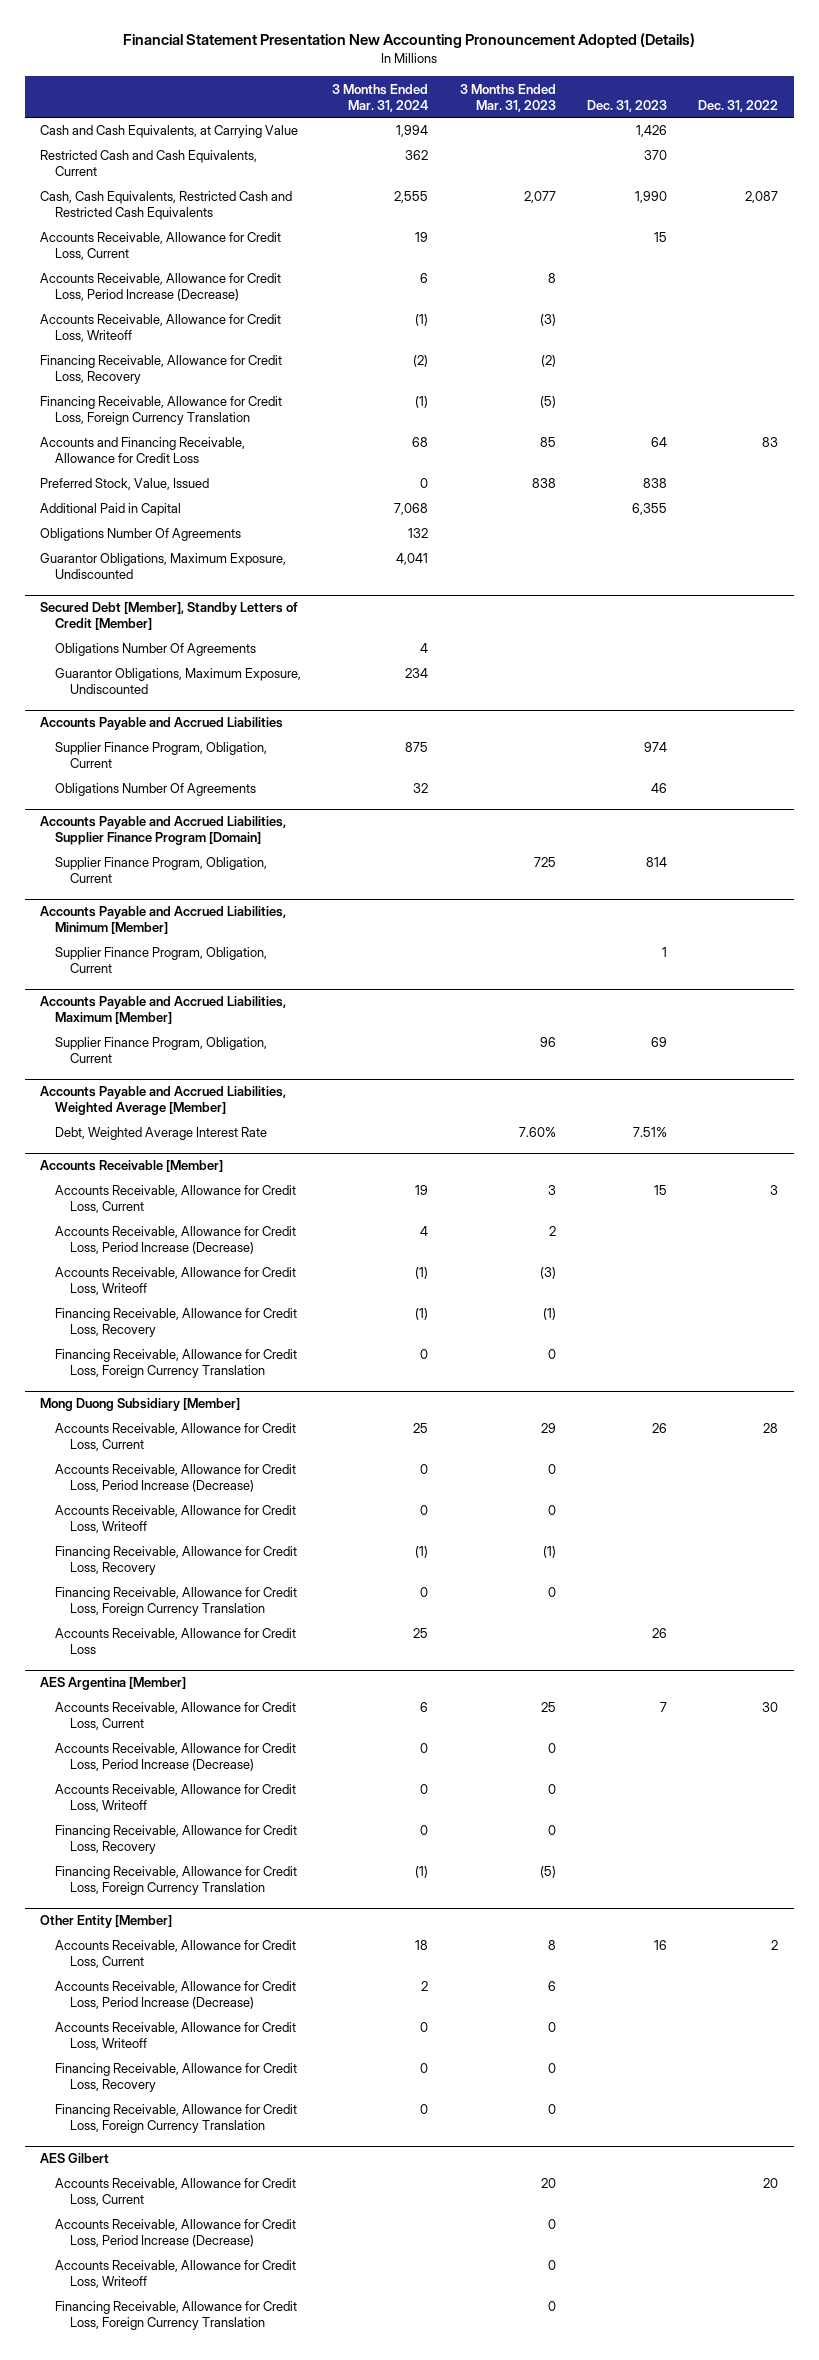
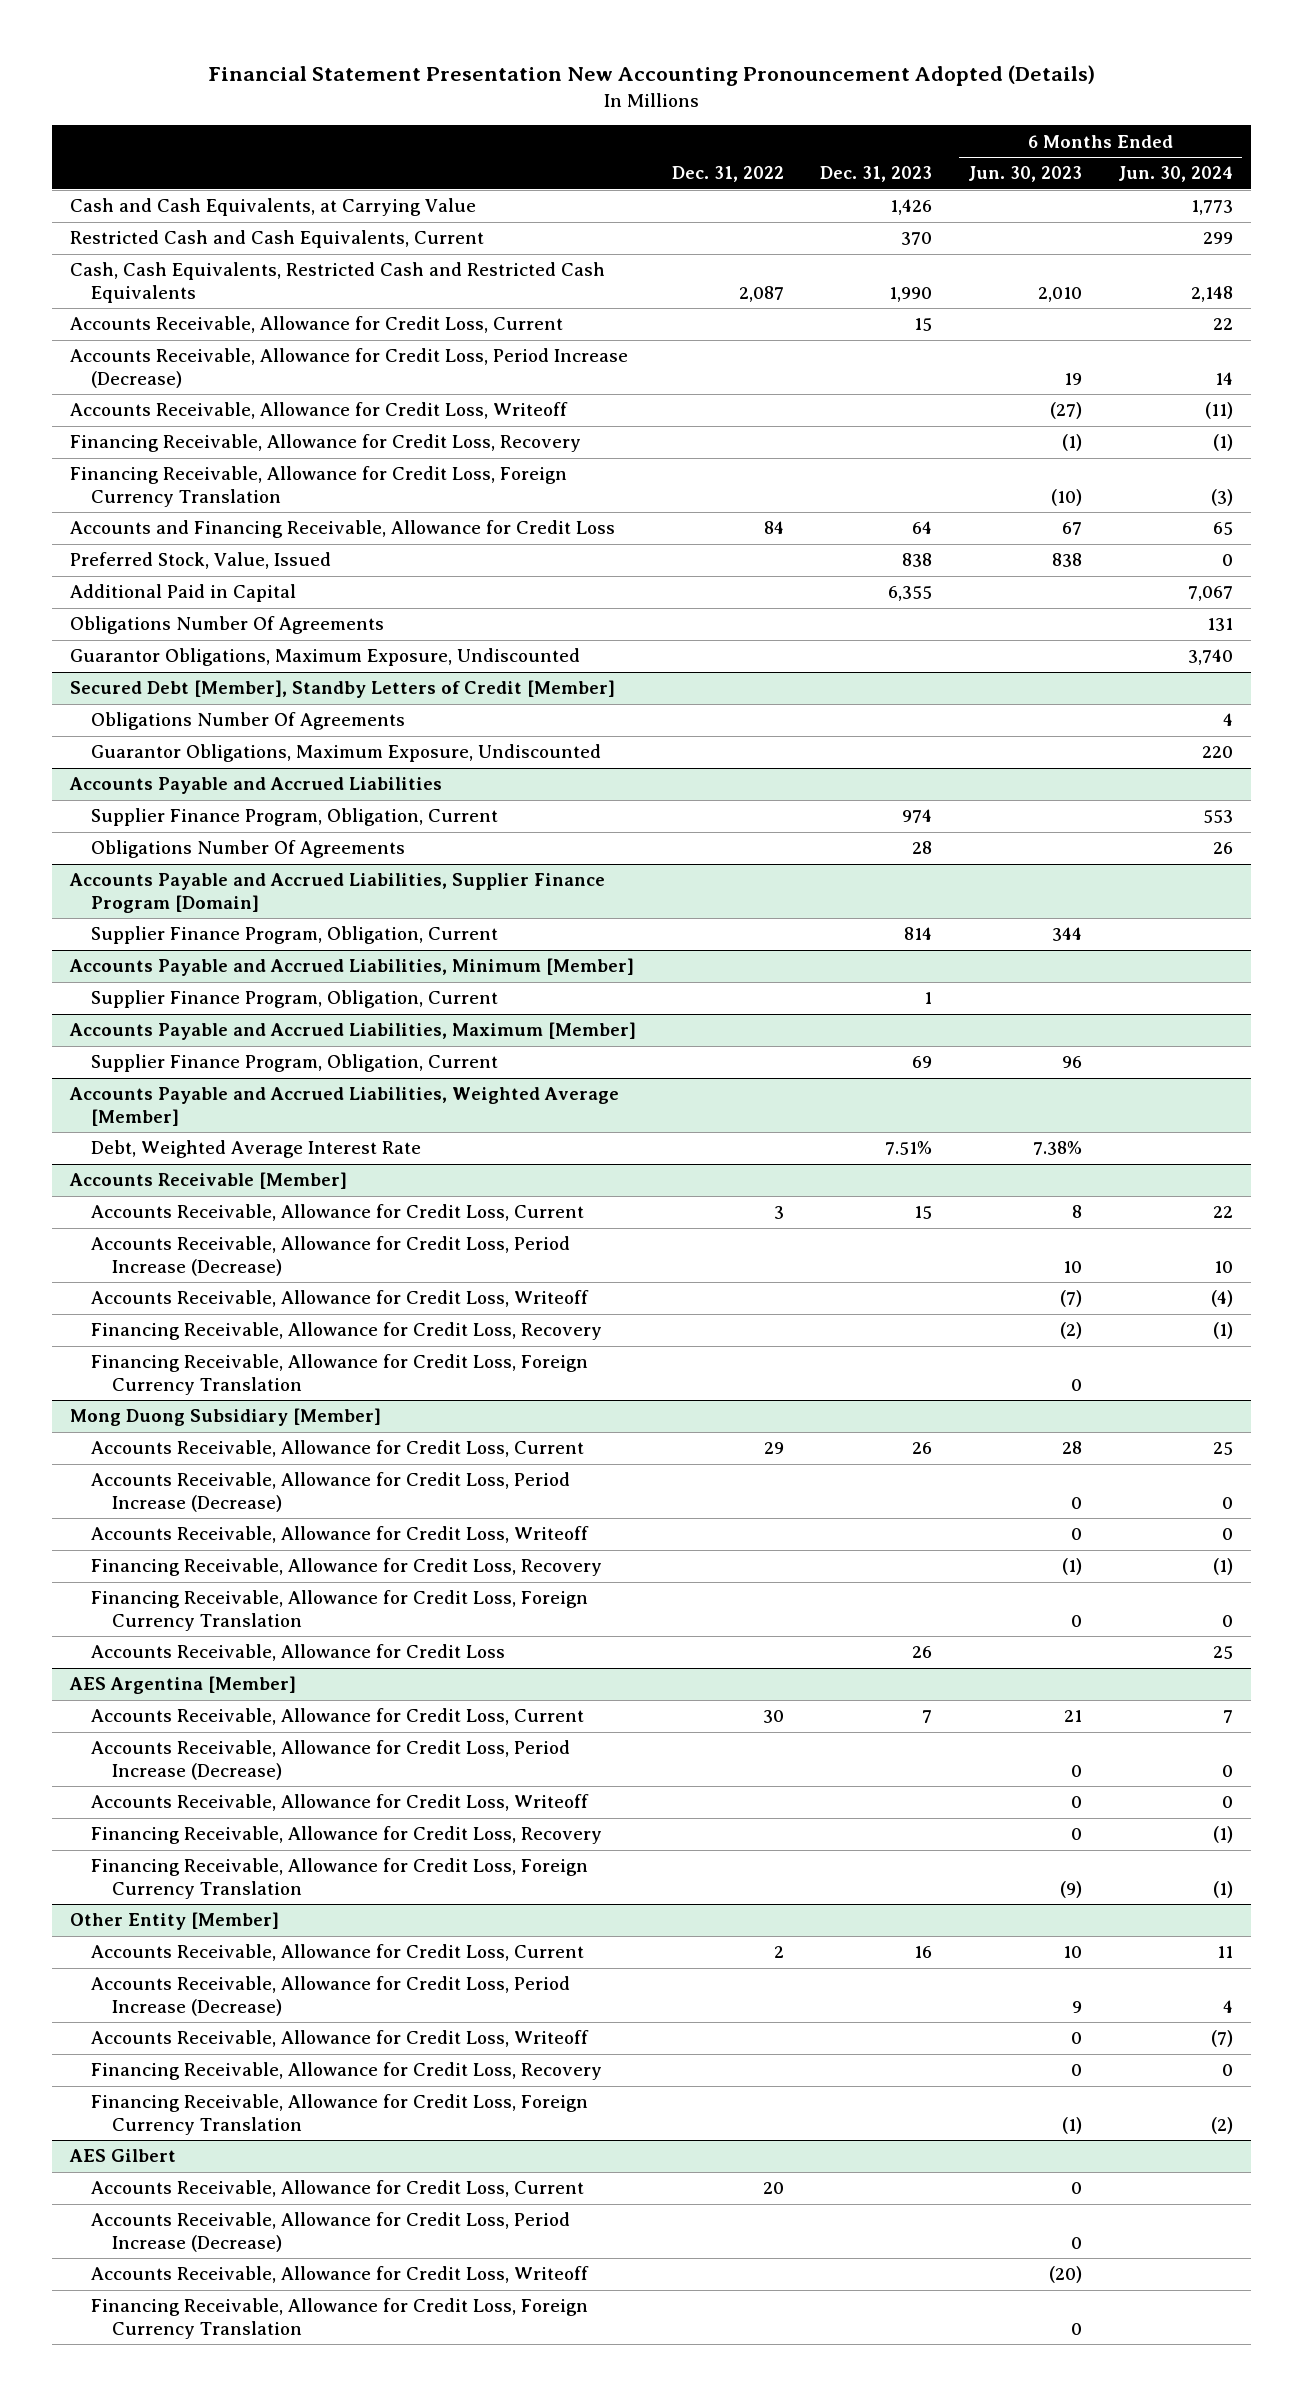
- | 3 Months Ended Mar. 31, 2024 | 3 Months Ended Mar. 31, 2023 | Dec. 31, 2023 | Dec. 31, 2022
+ | Dec. 31, 2022 | Dec. 31, 2023 | 6 Months Ended Jun. 30, 2023 | 6 Months Ended Jun. 30, 2024
- Accounts and Financing Receivable, Allowance for Credit Loss | 68 | 85 | 64 | 83
+ Accounts and Financing Receivable, Allowance for Credit Loss | 84 | 64 | 67 | 65
@ Accounts Payable and Accrued Liabilities
- Obligations Number Of Agreements | 32 | | 46 |
+ Obligations Number Of Agreements | | 28 | | 26
@ Mong Duong Subsidiary [Member]
- Accounts Receivable, Allowance for Credit Loss, Current | 25 | 29 | 26 | 28
+ Accounts Receivable, Allowance for Credit Loss, Current | 29 | 26 | 28 | 25

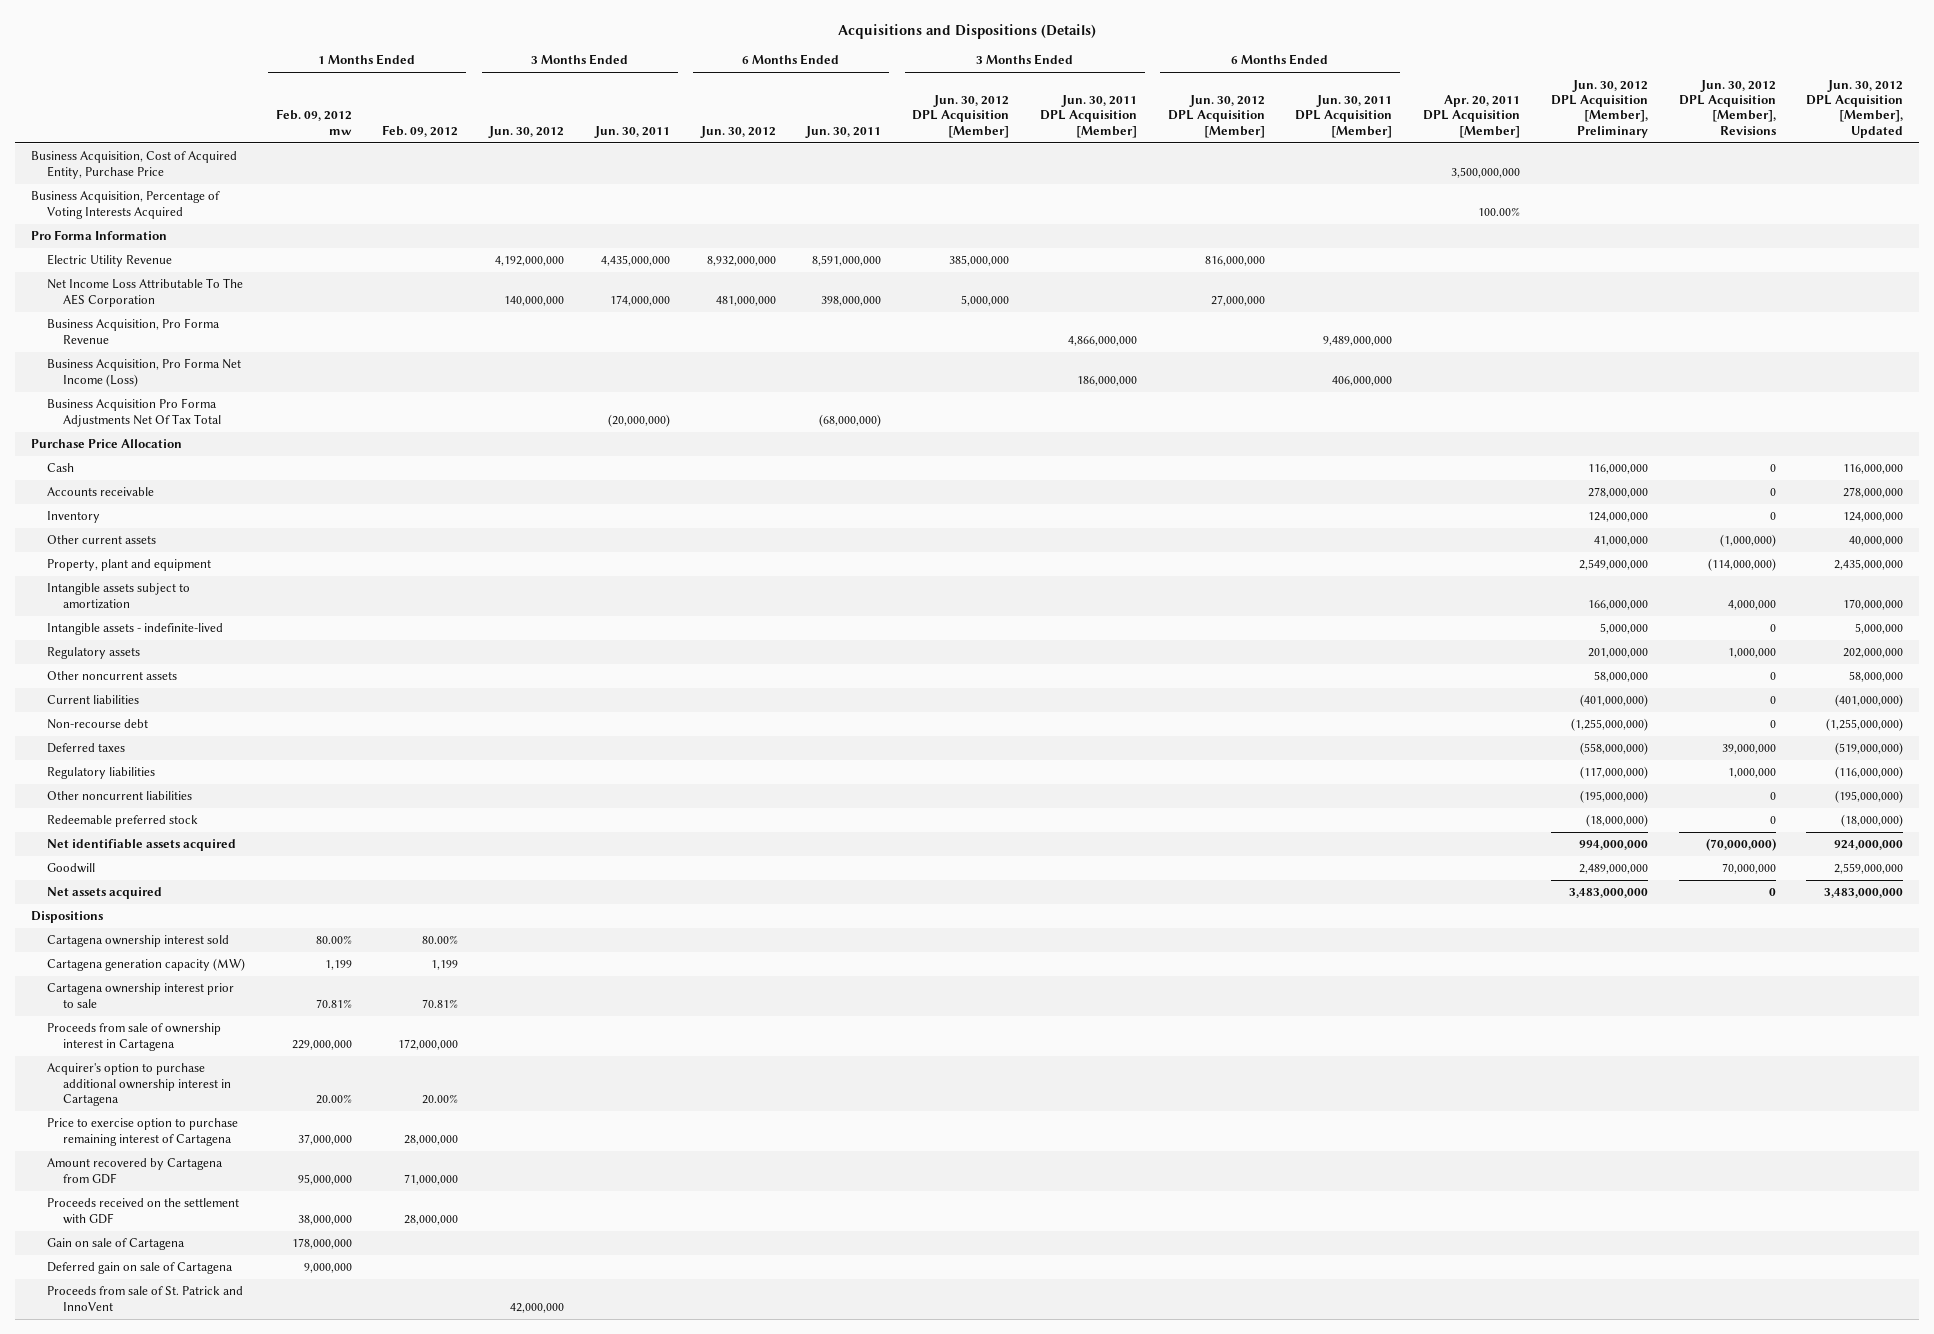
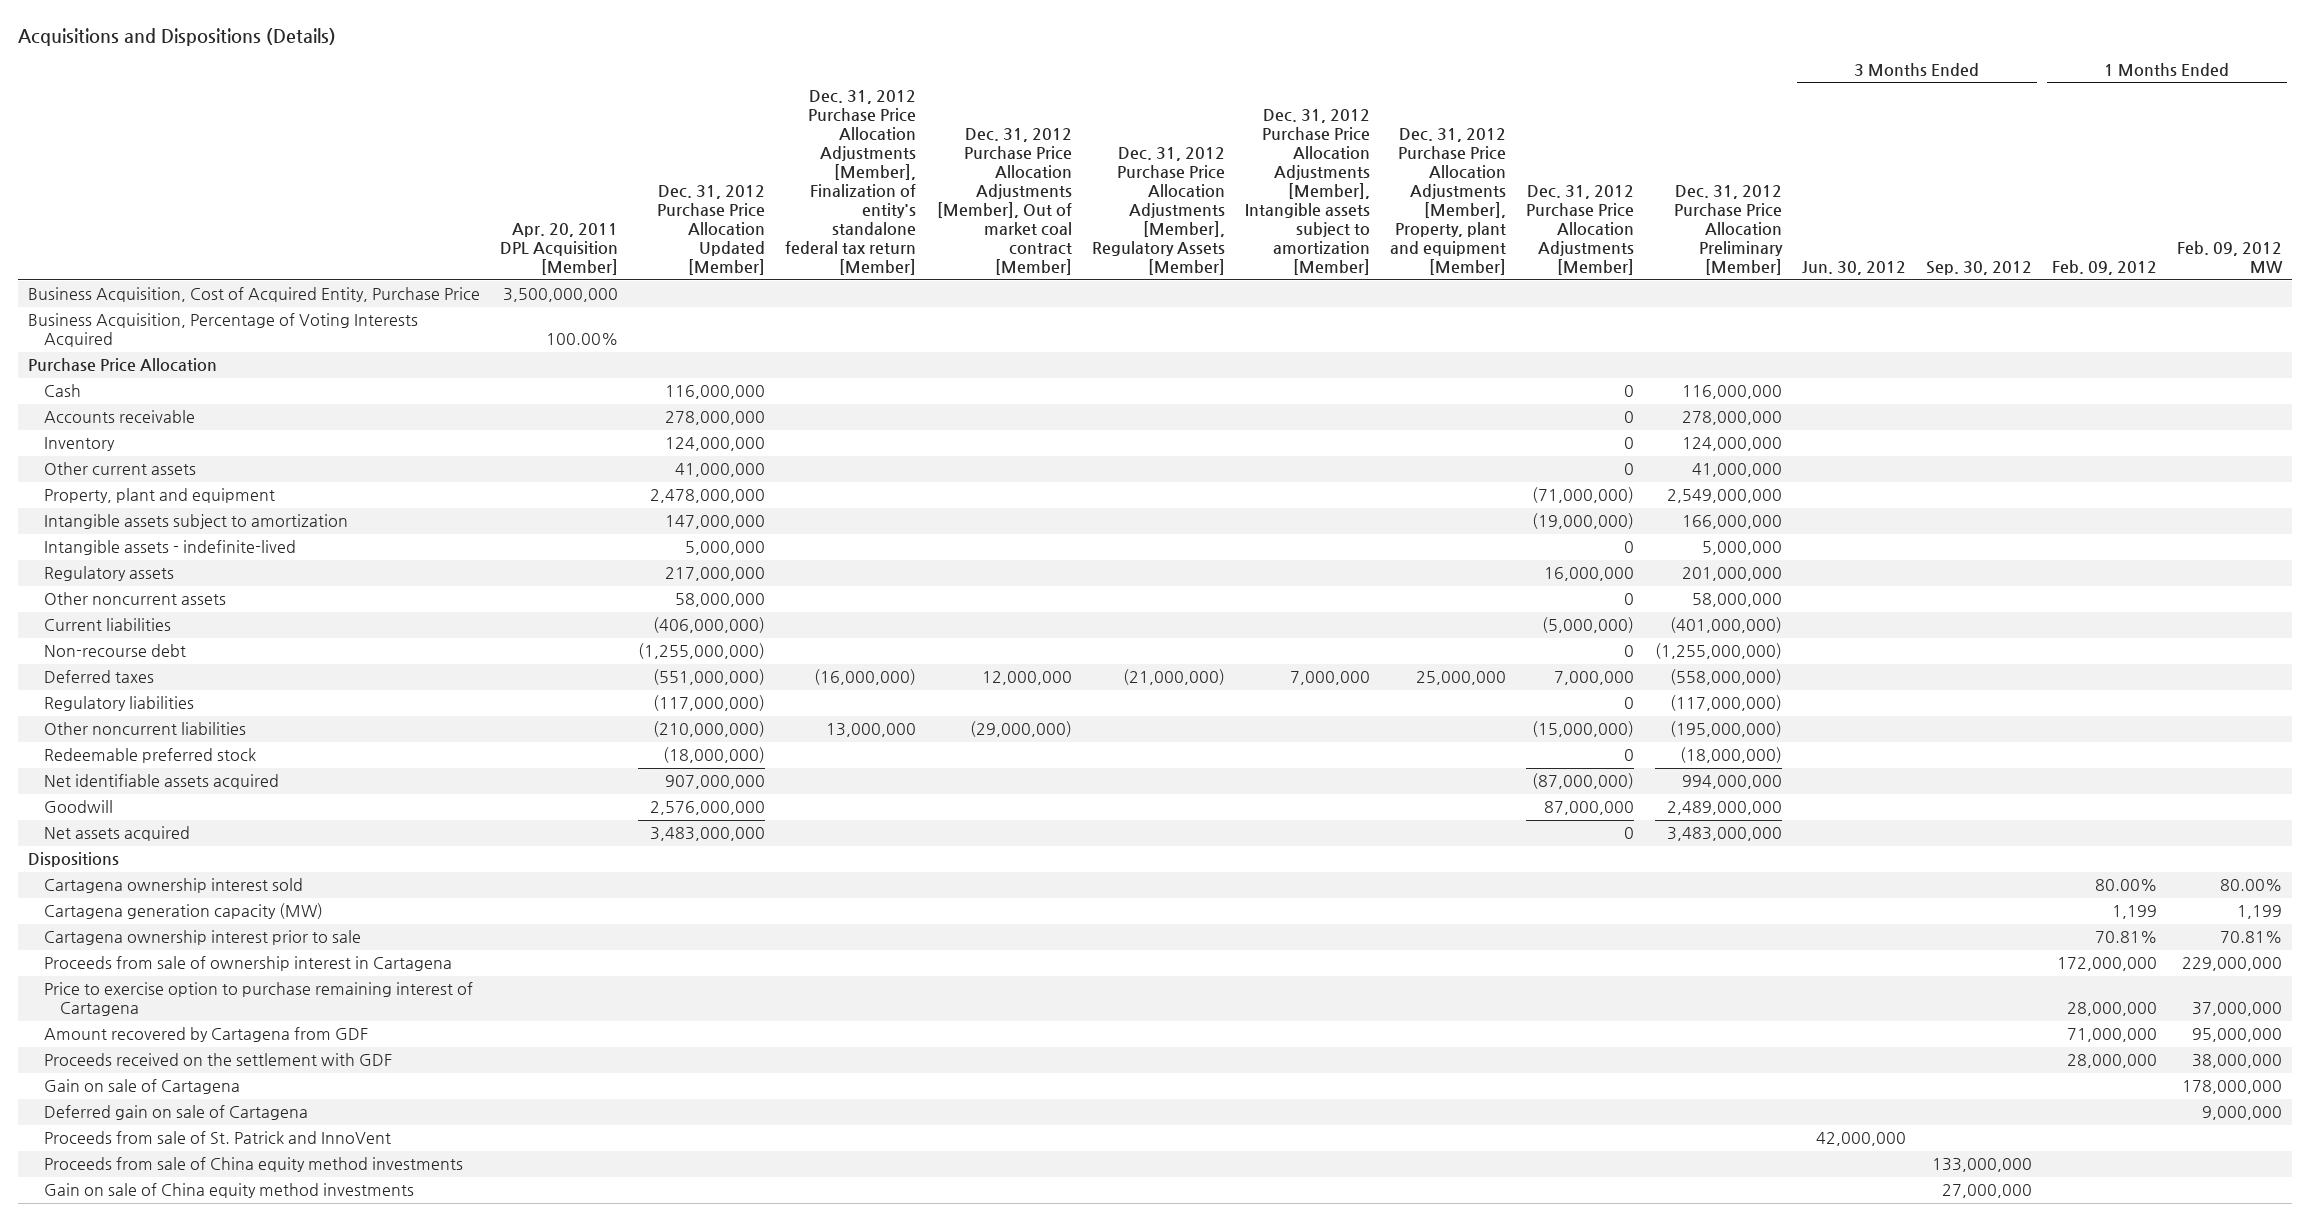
- | 1 Months Ended Feb. 09, 2012 mw | 1 Months Ended Feb. 09, 2012 | 3 Months Ended Jun. 30, 2012 | 3 Months Ended Jun. 30, 2011 | 6 Months Ended Jun. 30, 2012 | 6 Months Ended Jun. 30, 2011 | 3 Months Ended Jun. 30, 2012 DPL Acquisition [Member] | 3 Months Ended Jun. 30, 2011 DPL Acquisition [Member] | 6 Months Ended Jun. 30, 2012 DPL Acquisition [Member] | 6 Months Ended Jun. 30, 2011 DPL Acquisition [Member] | Apr. 20, 2011 DPL Acquisition [Member] | Jun. 30, 2012 DPL Acquisition [Member], Preliminary | Jun. 30, 2012 DPL Acquisition [Member], Revisions | Jun. 30, 2012 DPL Acquisition [Member], Updated
+ | Apr. 20, 2011 DPL Acquisition [Member] | Dec. 31, 2012 Purchase Price Allocation Updated [Member] | Dec. 31, 2012 Purchase Price Allocation Adjustments [Member], Finalization of entity's standalone federal tax return [Member] | Dec. 31, 2012 Purchase Price Allocation Adjustments [Member], Out of market coal contract [Member] | Dec. 31, 2012 Purchase Price Allocation Adjustments [Member], Regulatory Assets [Member] | Dec. 31, 2012 Purchase Price Allocation Adjustments [Member], Intangible assets subject to amortization [Member] | Dec. 31, 2012 Purchase Price Allocation Adjustments [Member], Property, plant and equipment [Member] | Dec. 31, 2012 Purchase Price Allocation Adjustments [Member] | Dec. 31, 2012 Purchase Price Allocation Preliminary [Member] | 3 Months Ended Jun. 30, 2012 | 3 Months Ended Sep. 30, 2012 | 1 Months Ended Feb. 09, 2012 | 1 Months Ended Feb. 09, 2012 MW
- Pro Forma Information
- Electric Utility Revenue | | | 4,192,000,000 | 4,435,000,000 | 8,932,000,000 | 8,591,000,000 | 385,000,000 | | 816,000,000 | | | | |
- Net Income Loss Attributable To The AES Corporation | | | 140,000,000 | 174,000,000 | 481,000,000 | 398,000,000 | 5,000,000 | | 27,000,000 | | | | |
- Business Acquisition, Pro Forma Revenue | | | | | | | | 4,866,000,000 | | 9,489,000,000 | | | |
- Business Acquisition, Pro Forma Net Income (Loss) | | | | | | | | 186,000,000 | | 406,000,000 | | | |
- Business Acquisition Pro Forma Adjustments Net Of Tax Total | | | | (20,000,000) | | (68,000,000) | | | | | | | |
- Acquirer's option to purchase additional ownership interest in Cartagena | 20.00% | 20.00% | | | | | | | | | | | |
+ Proceeds from sale of China equity method investments | | | | | | | | | | | 133,000,000 | |
+ Gain on sale of China equity method investments | | | | | | | | | | | 27,000,000 | |

